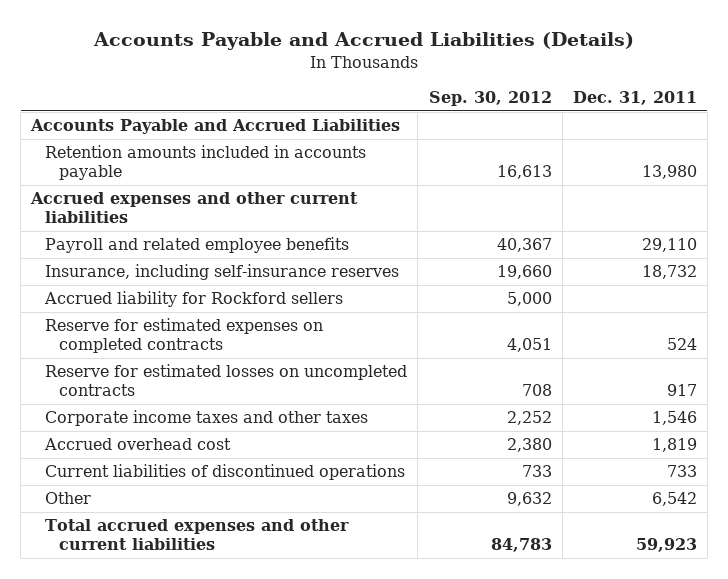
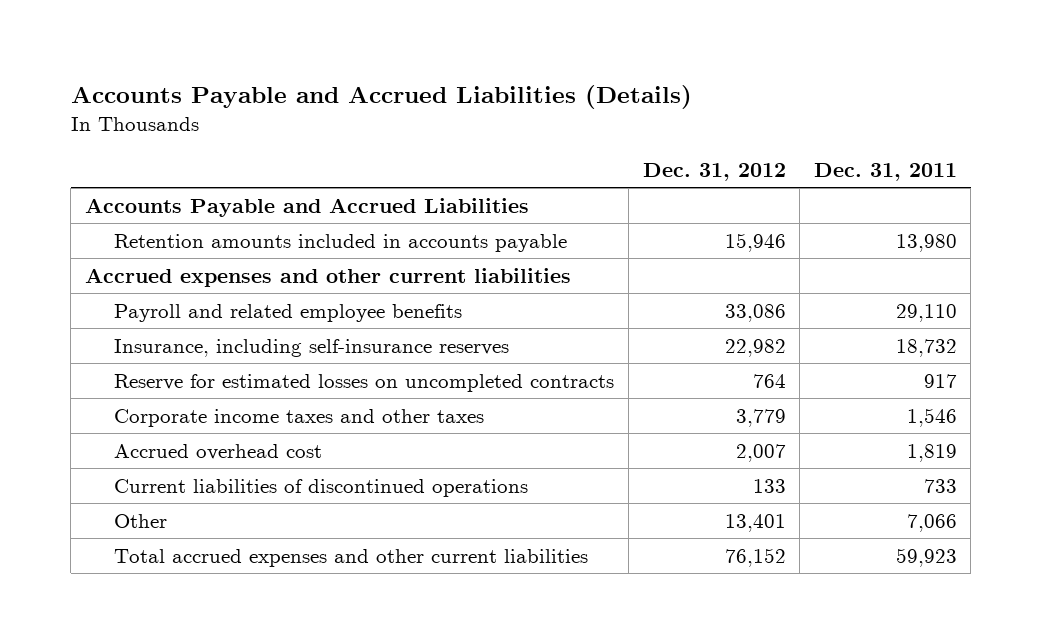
- | Sep. 30, 2012 | Dec. 31, 2011
+ | Dec. 31, 2012 | Dec. 31, 2011
- Accrued liability for Rockford sellers | 5,000 |
- Reserve for estimated expenses on completed contracts | 4,051 | 524
- Other | 9,632 | 6,542
+ Other | 13,401 | 7,066

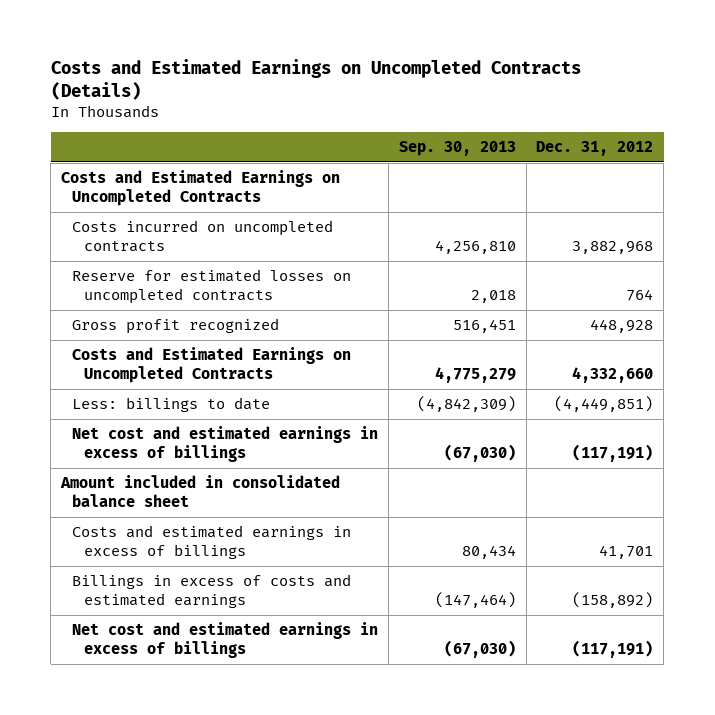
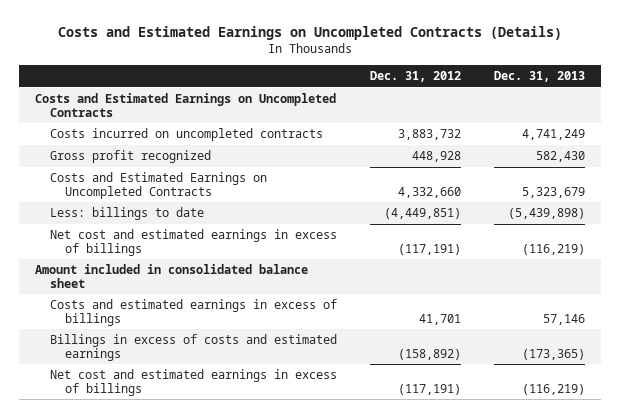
- | Sep. 30, 2013 | Dec. 31, 2012
+ | Dec. 31, 2012 | Dec. 31, 2013
- Costs incurred on uncompleted contracts | 4,256,810 | 3,882,968
- Reserve for estimated losses on uncompleted contracts | 2,018 | 764
+ Costs incurred on uncompleted contracts | 3,883,732 | 4,741,249

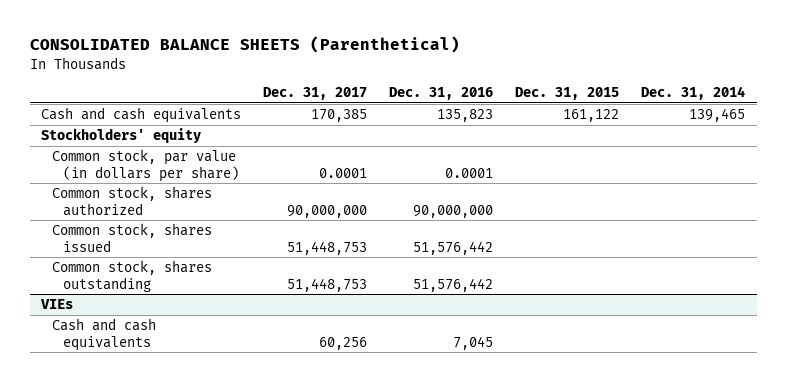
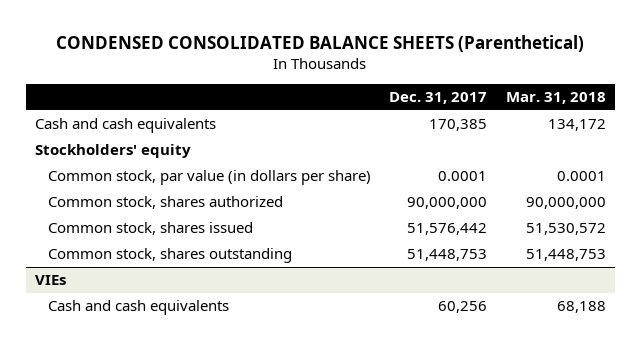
- CONSOLIDATED BALANCE SHEETS (Parenthetical)
+ CONDENSED CONSOLIDATED BALANCE SHEETS (Parenthetical)
- | Dec. 31, 2017 | Dec. 31, 2016 | Dec. 31, 2015 | Dec. 31, 2014
+ | Dec. 31, 2017 | Mar. 31, 2018
- Common stock, shares issued | 51,448,753 | 51,576,442 | |
+ Common stock, shares issued | 51,576,442 | 51,530,572

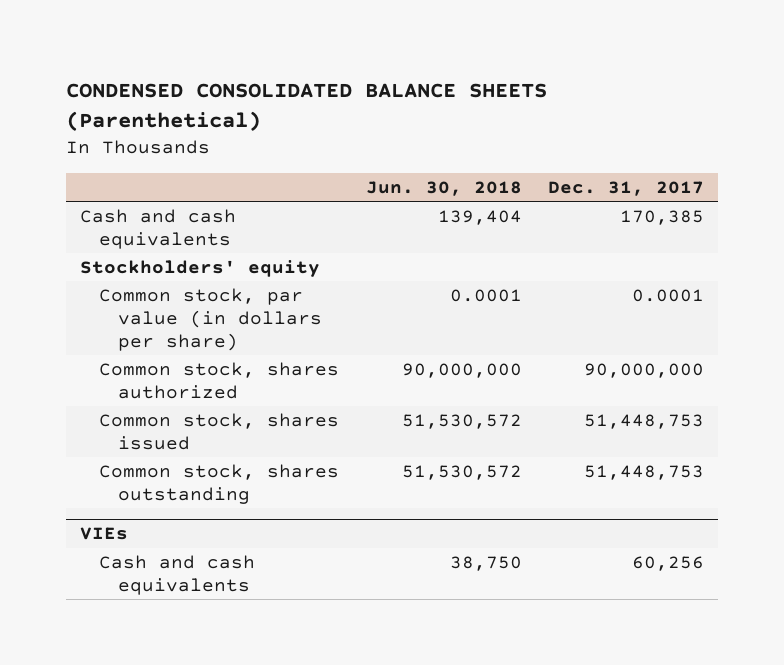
- | Dec. 31, 2017 | Mar. 31, 2018
+ | Jun. 30, 2018 | Dec. 31, 2017
- Common stock, shares issued | 51,576,442 | 51,530,572
+ Common stock, shares issued | 51,530,572 | 51,448,753

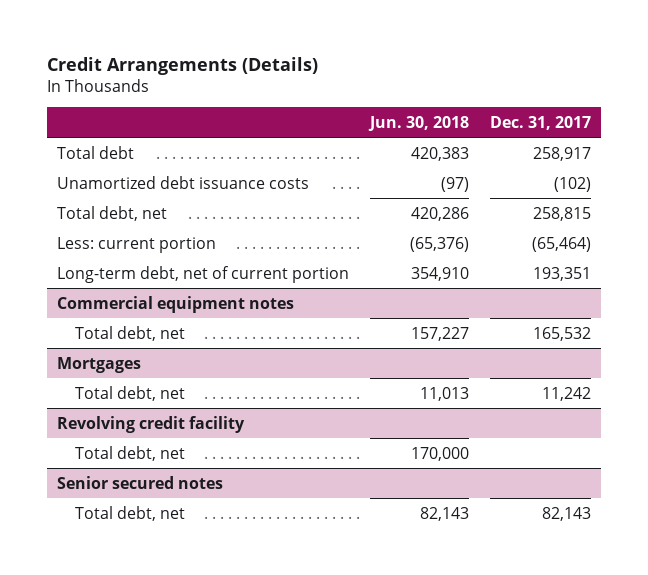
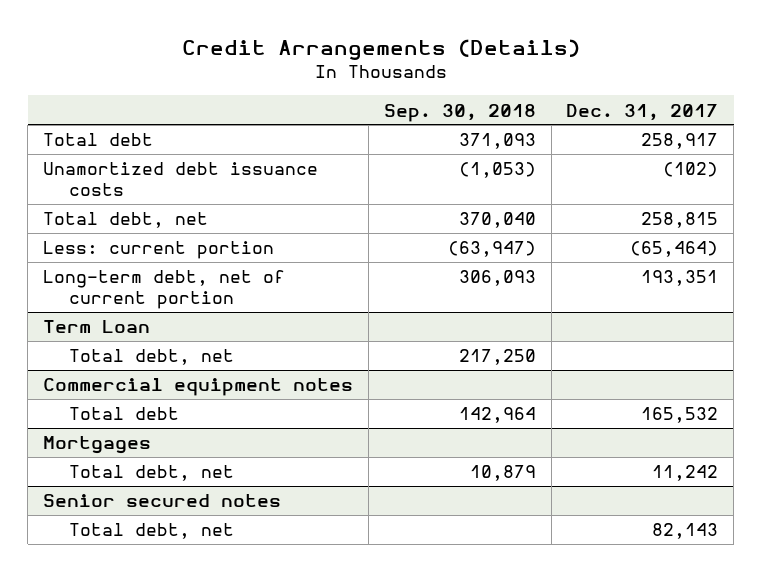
- | Jun. 30, 2018 | Dec. 31, 2017
+ | Sep. 30, 2018 | Dec. 31, 2017
+ Term Loan
+ Total debt, net | 217,250 |
@ Commercial equipment notes
- Total debt, net | 157,227 | 165,532
+ Total debt | 142,964 | 165,532
- Revolving credit facility
- Total debt, net | 170,000 |

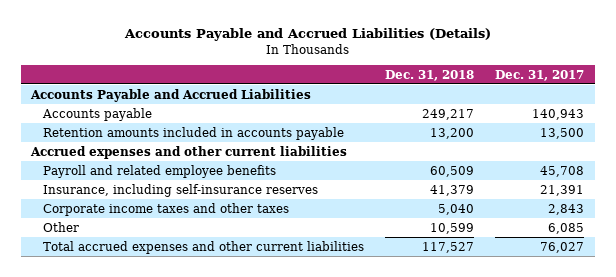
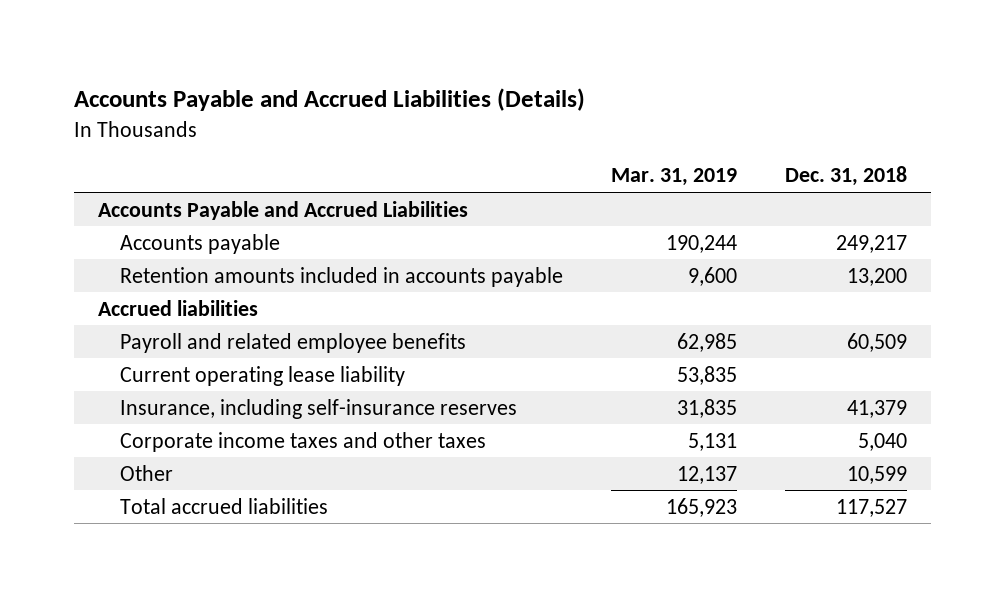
- | Dec. 31, 2018 | Dec. 31, 2017
+ | Mar. 31, 2019 | Dec. 31, 2018
- Accrued expenses and other current liabilities
+ Accrued liabilities
+ Current operating lease liability | 53,835 |
- Total accrued expenses and other current liabilities | 117,527 | 76,027
+ Total accrued liabilities | 165,923 | 117,527

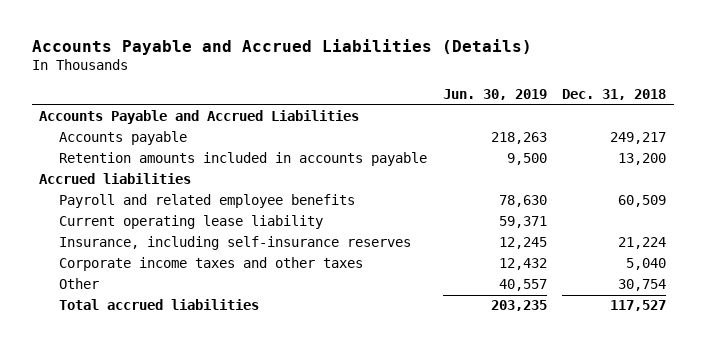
- | Mar. 31, 2019 | Dec. 31, 2018
+ | Jun. 30, 2019 | Dec. 31, 2018
- Insurance, including self-insurance reserves | 31,835 | 41,379
+ Insurance, including self-insurance reserves | 12,245 | 21,224
- Other | 12,137 | 10,599
+ Other | 40,557 | 30,754

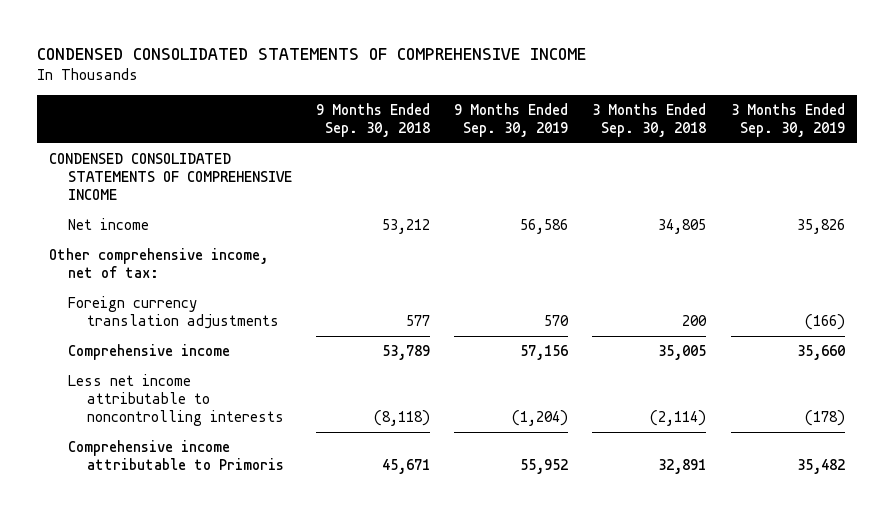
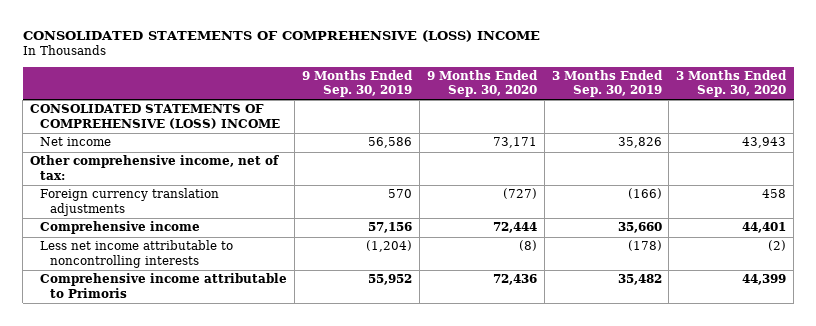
- CONDENSED CONSOLIDATED STATEMENTS OF COMPREHENSIVE INCOME
+ CONSOLIDATED STATEMENTS OF COMPREHENSIVE (LOSS) INCOME
- | 9 Months Ended Sep. 30, 2018 | 9 Months Ended Sep. 30, 2019 | 3 Months Ended Sep. 30, 2018 | 3 Months Ended Sep. 30, 2019
+ | 9 Months Ended Sep. 30, 2019 | 9 Months Ended Sep. 30, 2020 | 3 Months Ended Sep. 30, 2019 | 3 Months Ended Sep. 30, 2020
- CONDENSED CONSOLIDATED STATEMENTS OF COMPREHENSIVE INCOME
+ CONSOLIDATED STATEMENTS OF COMPREHENSIVE (LOSS) INCOME

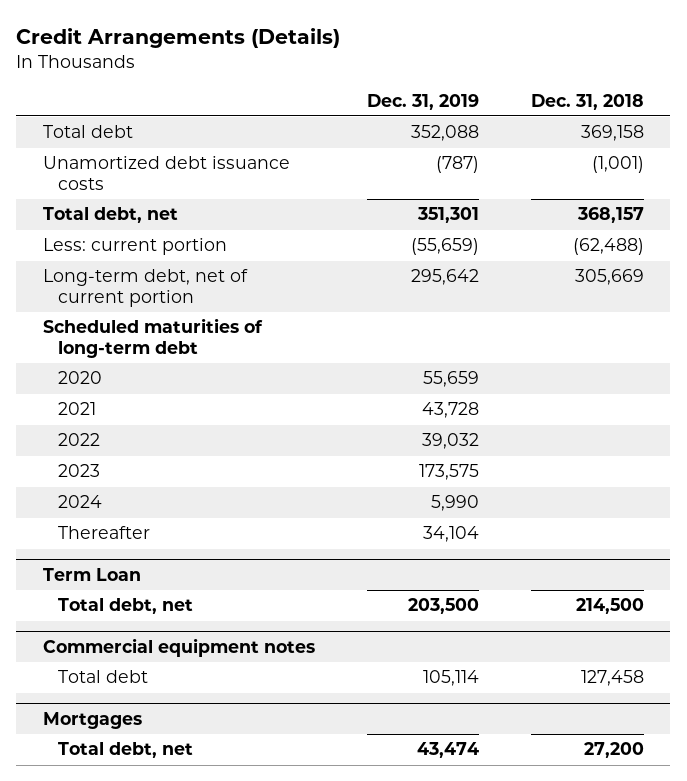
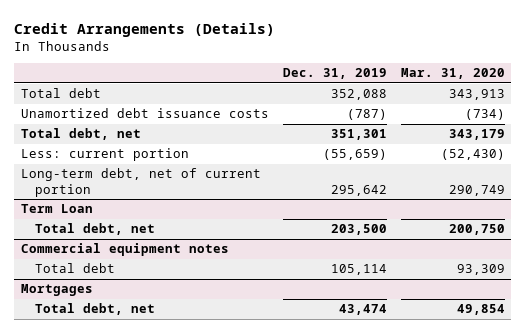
- | Dec. 31, 2019 | Dec. 31, 2018
+ | Dec. 31, 2019 | Mar. 31, 2020
- Scheduled maturities of long-term debt
- 2020 | 55,659 |
- 2021 | 43,728 |
- 2022 | 39,032 |
- 2023 | 173,575 |
- 2024 | 5,990 |
- Thereafter | 34,104 |

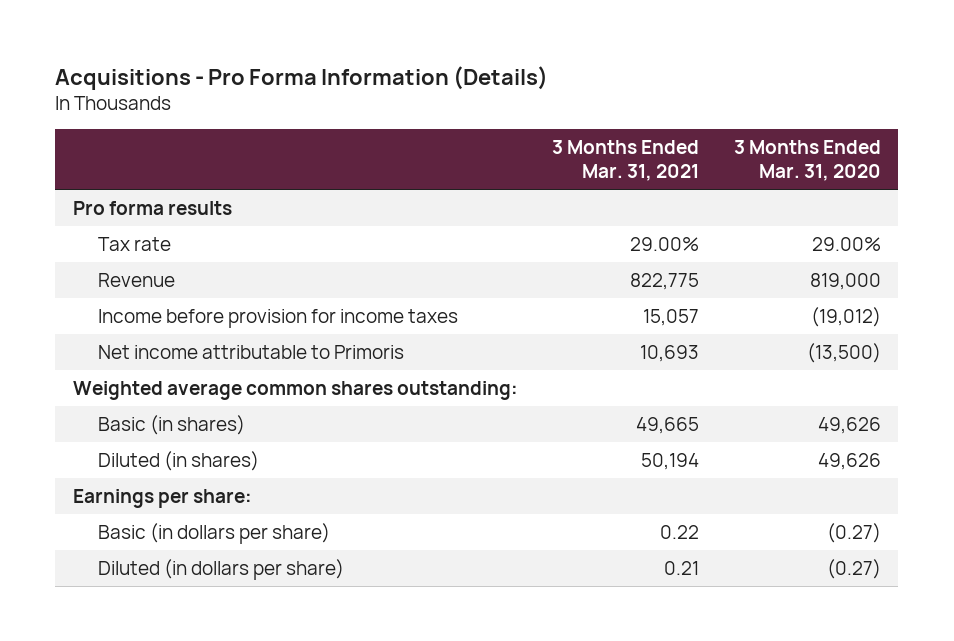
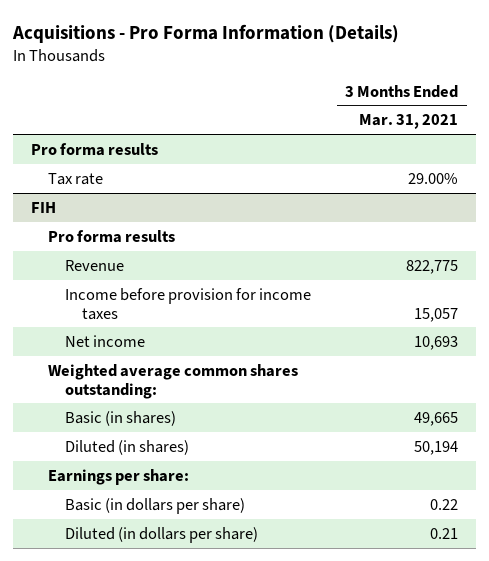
- | 3 Months Ended Mar. 31, 2021 | 3 Months Ended Mar. 31, 2020
+ | 3 Months Ended Mar. 31, 2021
+ FIH
+ Pro forma results
- Net income attributable to Primoris | 10,693 | (13,500)
+ Net income | 10,693

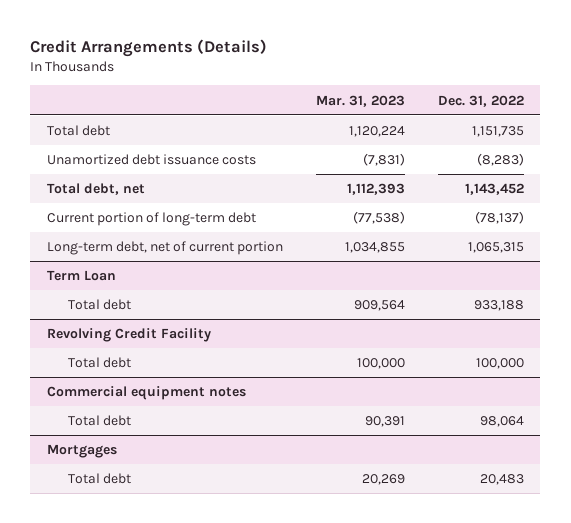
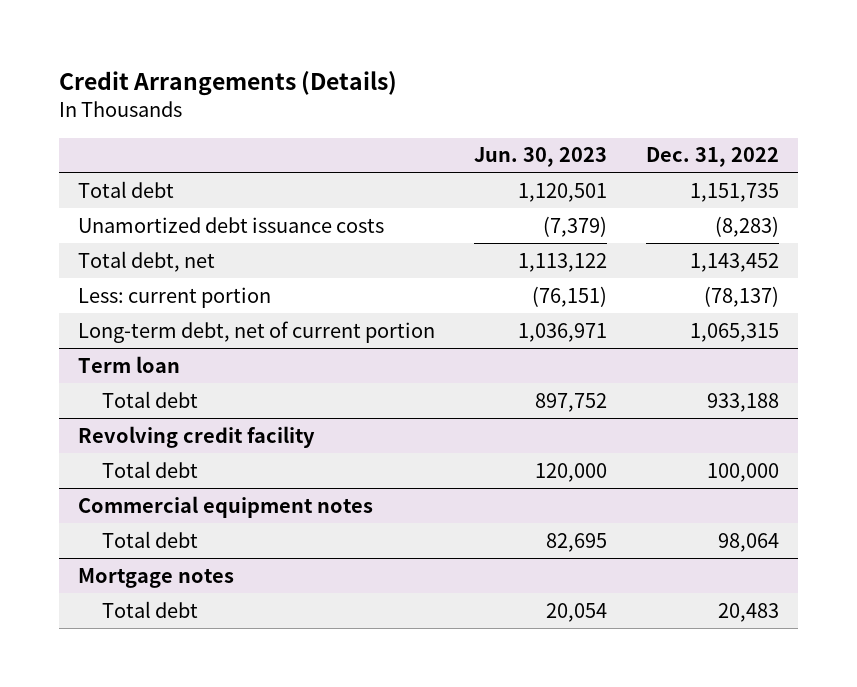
- | Mar. 31, 2023 | Dec. 31, 2022
+ | Jun. 30, 2023 | Dec. 31, 2022
- Current portion of long-term debt | (77,538) | (78,137)
+ Less: current portion | (76,151) | (78,137)
- Term Loan
+ Term loan
- Revolving Credit Facility
+ Revolving credit facility
- Mortgages
+ Mortgage notes

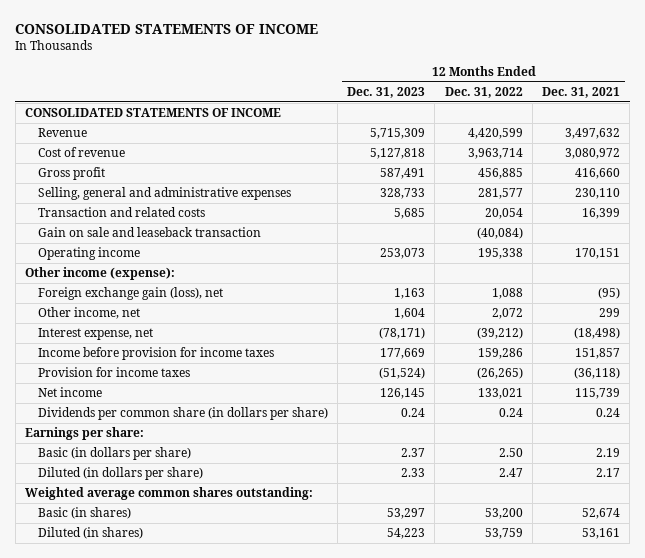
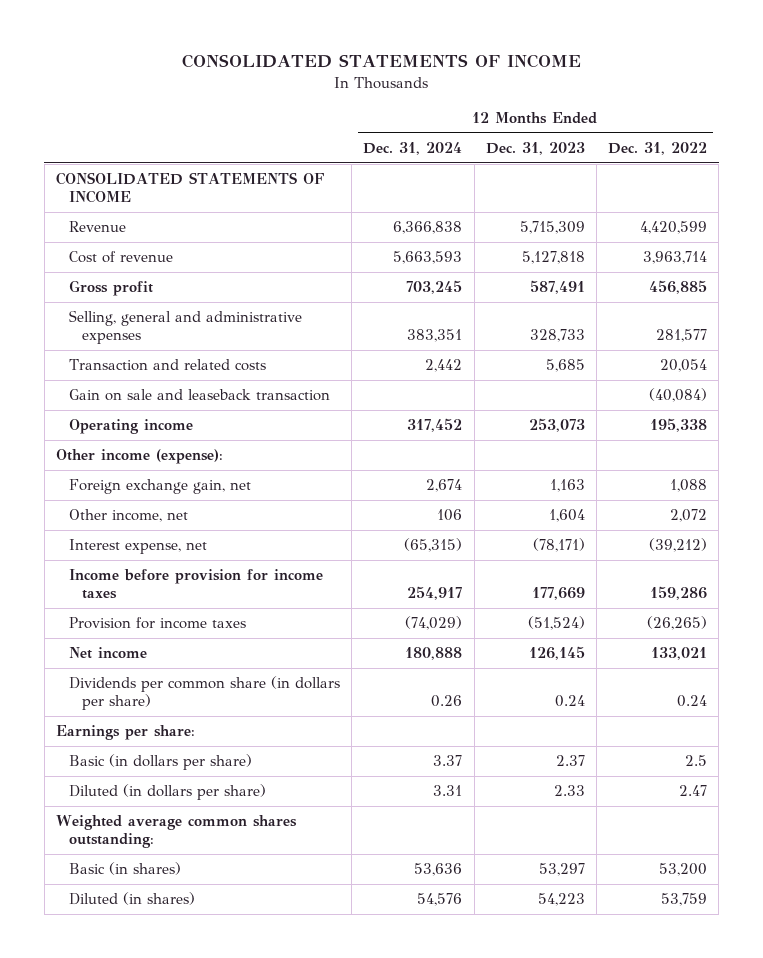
- | 12 Months Ended Dec. 31, 2023 | 12 Months Ended Dec. 31, 2022 | 12 Months Ended Dec. 31, 2021
+ | 12 Months Ended Dec. 31, 2024 | 12 Months Ended Dec. 31, 2023 | 12 Months Ended Dec. 31, 2022
- Foreign exchange gain (loss), net | 1,163 | 1,088 | (95)
+ Foreign exchange gain, net | 2,674 | 1,163 | 1,088
- Basic (in dollars per share) | 2.37 | 2.50 | 2.19
+ Basic (in dollars per share) | 3.37 | 2.37 | 2.5

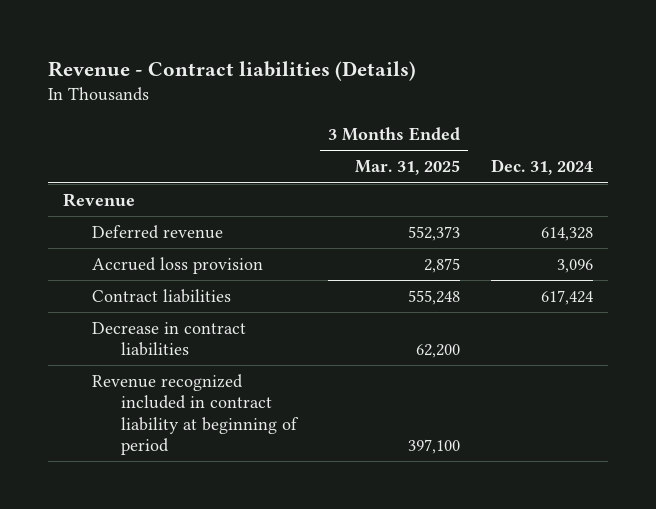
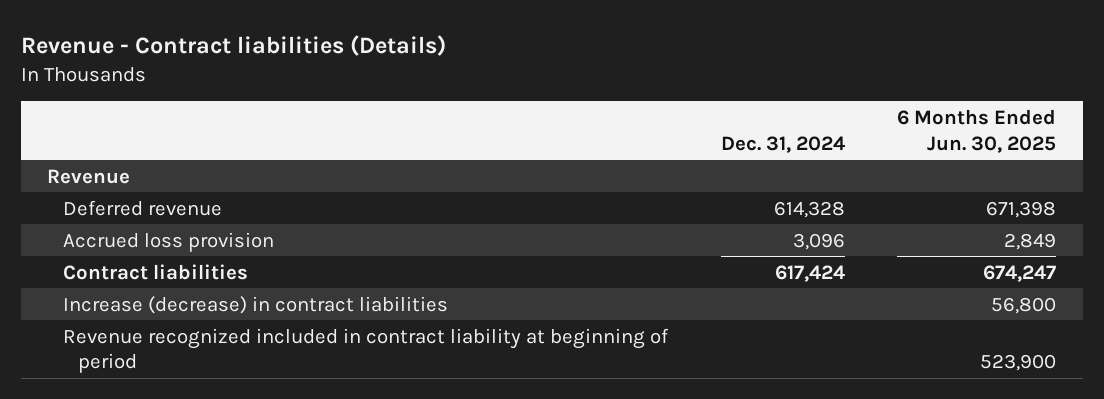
- | 3 Months Ended Mar. 31, 2025 | Dec. 31, 2024
+ | Dec. 31, 2024 | 6 Months Ended Jun. 30, 2025
- Decrease in contract liabilities | 62,200 |
+ Increase (decrease) in contract liabilities | | 56,800

